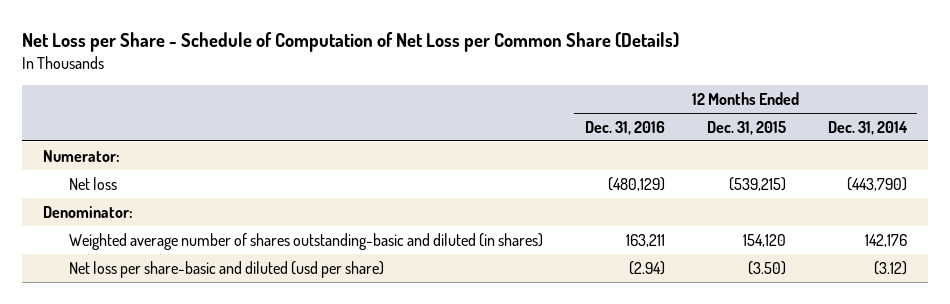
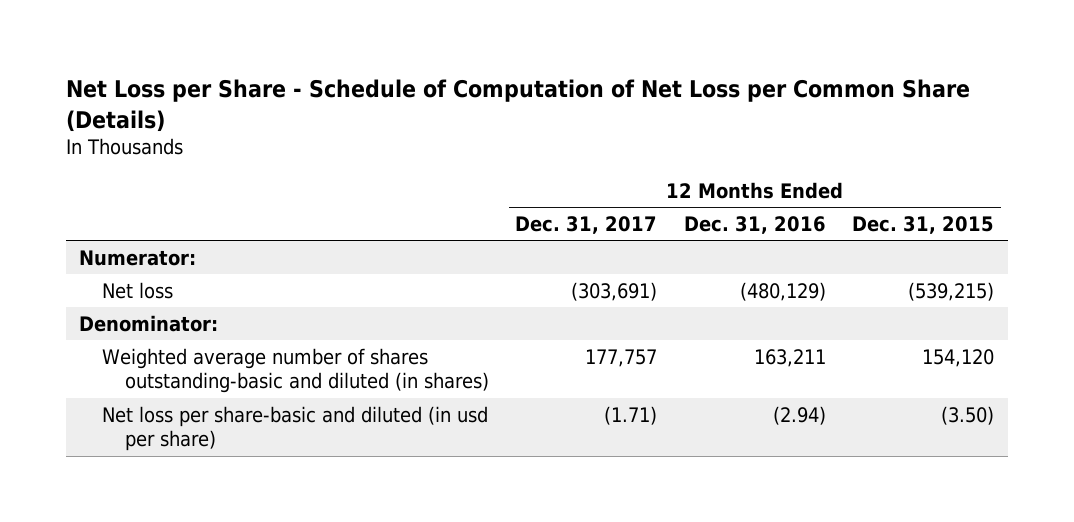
- | 12 Months Ended Dec. 31, 2016 | 12 Months Ended Dec. 31, 2015 | 12 Months Ended Dec. 31, 2014
+ | 12 Months Ended Dec. 31, 2017 | 12 Months Ended Dec. 31, 2016 | 12 Months Ended Dec. 31, 2015
- Net loss per share-basic and diluted (usd per share) | (2.94) | (3.50) | (3.12)
+ Net loss per share-basic and diluted (in usd per share) | (1.71) | (2.94) | (3.50)

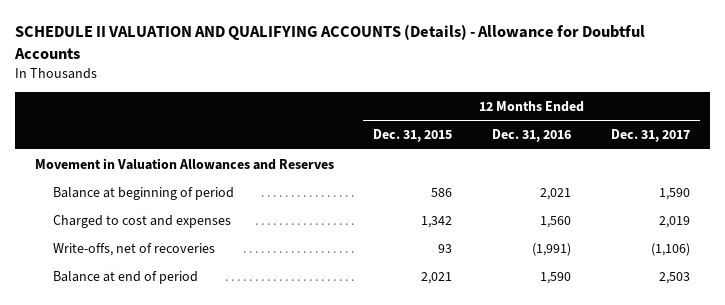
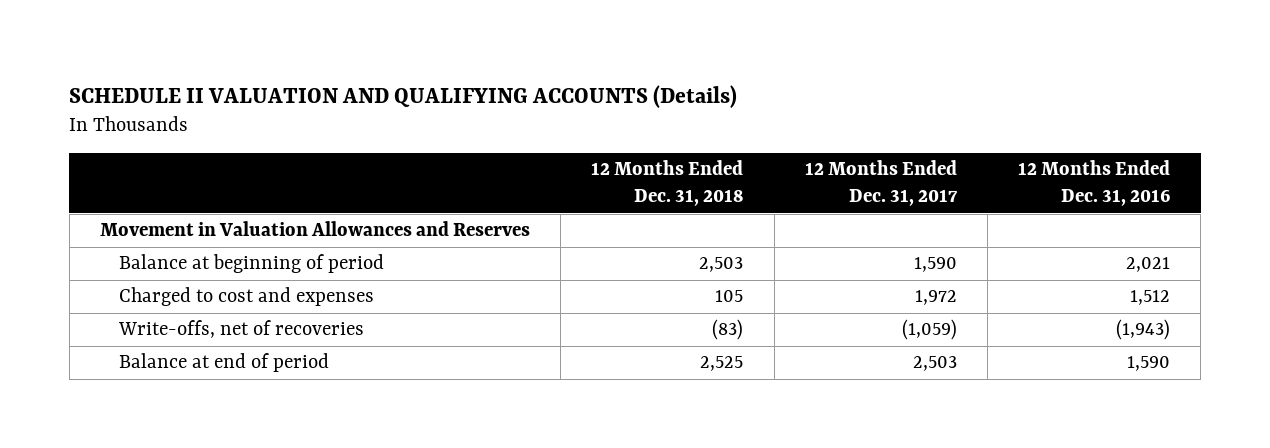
- SCHEDULE II VALUATION AND QUALIFYING ACCOUNTS (Details) - Allowance for Doubtful Accounts
+ SCHEDULE II VALUATION AND QUALIFYING ACCOUNTS (Details)
- | 12 Months Ended Dec. 31, 2015 | 12 Months Ended Dec. 31, 2016 | 12 Months Ended Dec. 31, 2017
+ | 12 Months Ended Dec. 31, 2018 | 12 Months Ended Dec. 31, 2017 | 12 Months Ended Dec. 31, 2016
- Charged to cost and expenses | 1,342 | 1,560 | 2,019
- Write-offs, net of recoveries | 93 | (1,991) | (1,106)
+ Charged to cost and expenses | 105 | 1,972 | 1,512
+ Write-offs, net of recoveries | (83) | (1,059) | (1,943)

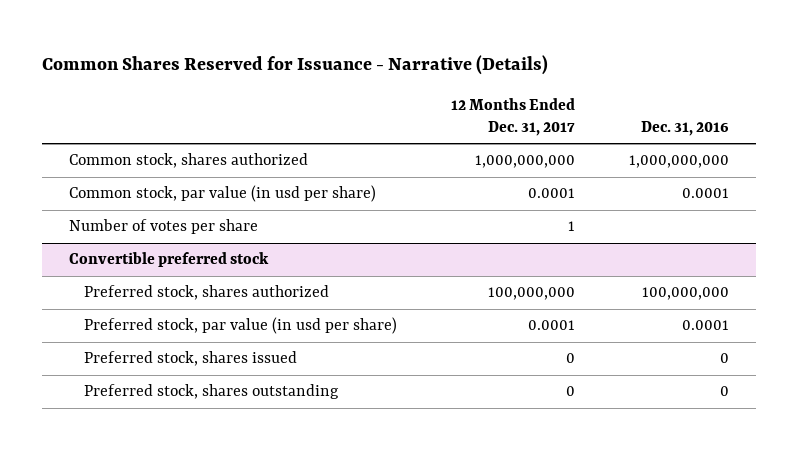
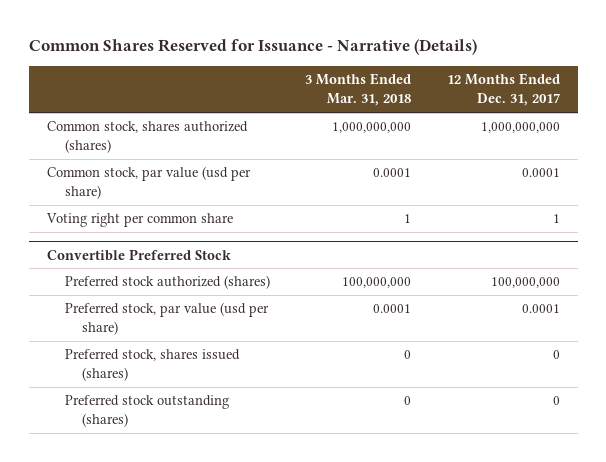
- | 12 Months Ended Dec. 31, 2017 | Dec. 31, 2016
+ | 3 Months Ended Mar. 31, 2018 | 12 Months Ended Dec. 31, 2017
- Common stock, shares authorized | 1,000,000,000 | 1,000,000,000
- Common stock, par value (in usd per share) | 0.0001 | 0.0001
- Number of votes per share | 1 |
- Convertible preferred stock
- Preferred stock, shares authorized | 100,000,000 | 100,000,000
- Preferred stock, par value (in usd per share) | 0.0001 | 0.0001
- Preferred stock, shares issued | 0 | 0
- Preferred stock, shares outstanding | 0 | 0
+ Common stock, shares authorized (shares) | 1,000,000,000 | 1,000,000,000
+ Common stock, par value (usd per share) | 0.0001 | 0.0001
+ Voting right per common share | 1 | 1
+ Convertible Preferred Stock
+ Preferred stock authorized (shares) | 100,000,000 | 100,000,000
+ Preferred stock, par value (usd per share) | 0.0001 | 0.0001
+ Preferred stock, shares issued (shares) | 0 | 0
+ Preferred stock outstanding (shares) | 0 | 0

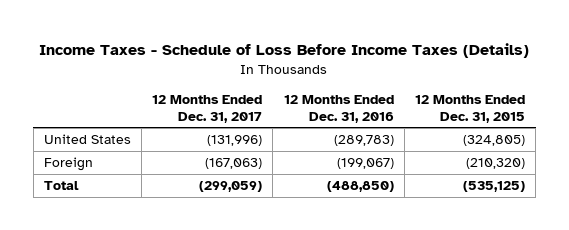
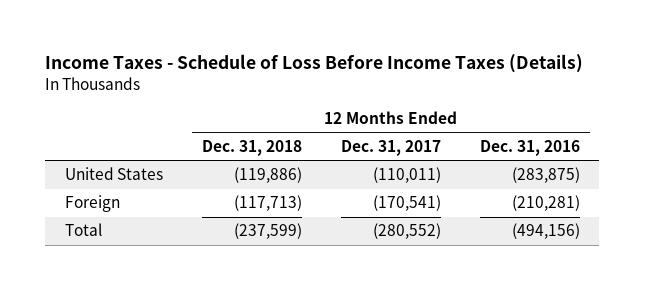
- | 12 Months Ended Dec. 31, 2017 | 12 Months Ended Dec. 31, 2016 | 12 Months Ended Dec. 31, 2015
+ | 12 Months Ended Dec. 31, 2018 | 12 Months Ended Dec. 31, 2017 | 12 Months Ended Dec. 31, 2016
- United States | (131,996) | (289,783) | (324,805)
- Foreign | (167,063) | (199,067) | (210,320)
- Total | (299,059) | (488,850) | (535,125)
+ United States | (119,886) | (110,011) | (283,875)
+ Foreign | (117,713) | (170,541) | (210,281)
+ Total | (237,599) | (280,552) | (494,156)

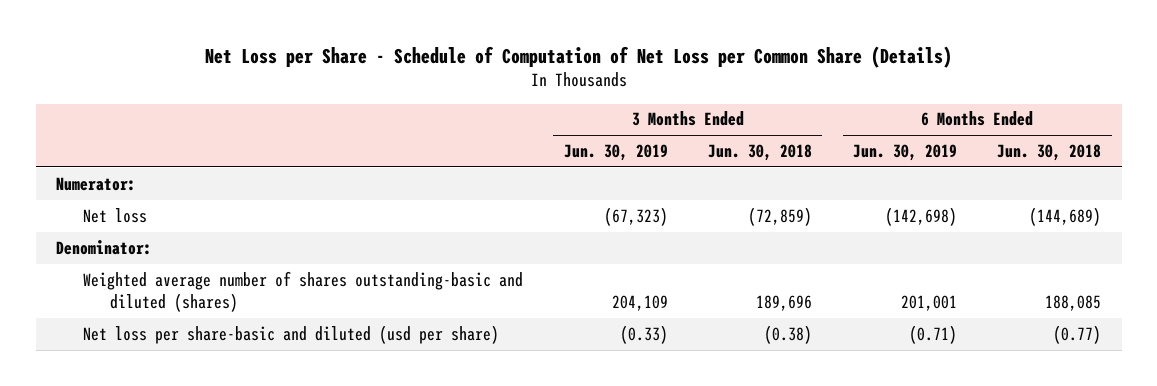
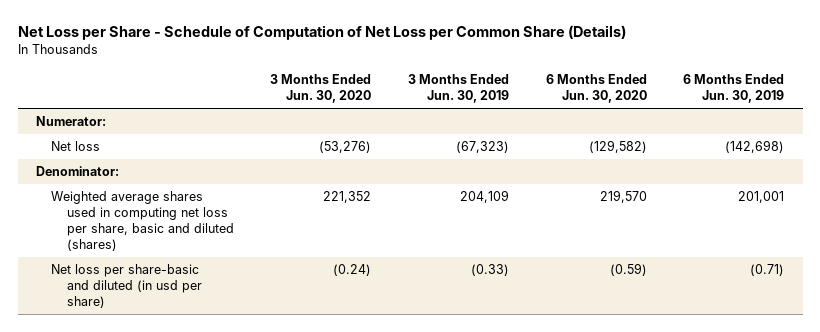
- | 3 Months Ended Jun. 30, 2019 | 3 Months Ended Jun. 30, 2018 | 6 Months Ended Jun. 30, 2019 | 6 Months Ended Jun. 30, 2018
+ | 3 Months Ended Jun. 30, 2020 | 3 Months Ended Jun. 30, 2019 | 6 Months Ended Jun. 30, 2020 | 6 Months Ended Jun. 30, 2019
- Weighted average number of shares outstanding-basic and diluted (shares) | 204,109 | 189,696 | 201,001 | 188,085
- Net loss per share-basic and diluted (usd per share) | (0.33) | (0.38) | (0.71) | (0.77)
+ Weighted average shares used in computing net loss per share, basic and diluted (shares) | 221,352 | 204,109 | 219,570 | 201,001
+ Net loss per share-basic and diluted (in usd per share) | (0.24) | (0.33) | (0.59) | (0.71)

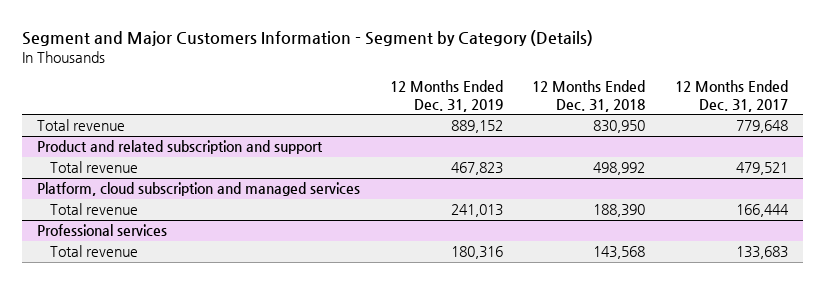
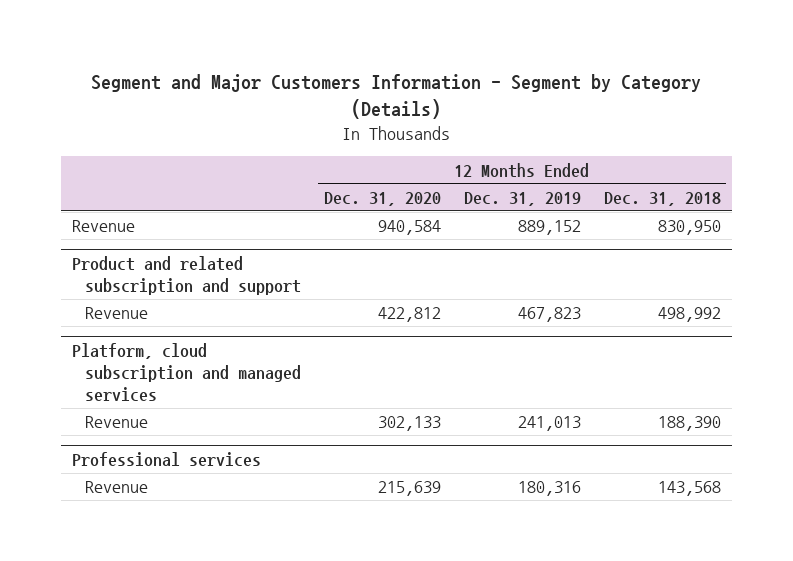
- | 12 Months Ended Dec. 31, 2019 | 12 Months Ended Dec. 31, 2018 | 12 Months Ended Dec. 31, 2017
+ | 12 Months Ended Dec. 31, 2020 | 12 Months Ended Dec. 31, 2019 | 12 Months Ended Dec. 31, 2018
- Total revenue | 889,152 | 830,950 | 779,648
+ Revenue | 940,584 | 889,152 | 830,950
@ Product and related subscription and support
- Total revenue | 467,823 | 498,992 | 479,521
+ Revenue | 422,812 | 467,823 | 498,992
@ Platform, cloud subscription and managed services
- Total revenue | 241,013 | 188,390 | 166,444
+ Revenue | 302,133 | 241,013 | 188,390
@ Professional services
- Total revenue | 180,316 | 143,568 | 133,683
+ Revenue | 215,639 | 180,316 | 143,568

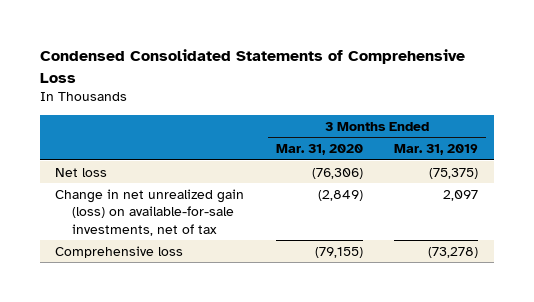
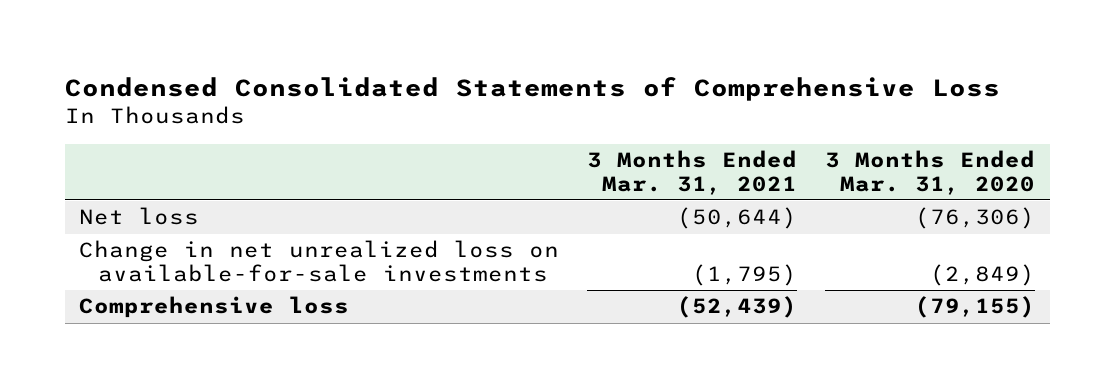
- | 3 Months Ended Mar. 31, 2020 | 3 Months Ended Mar. 31, 2019
+ | 3 Months Ended Mar. 31, 2021 | 3 Months Ended Mar. 31, 2020
- Change in net unrealized gain (loss) on available-for-sale investments, net of tax | (2,849) | 2,097
+ Change in net unrealized loss on available-for-sale investments | (1,795) | (2,849)

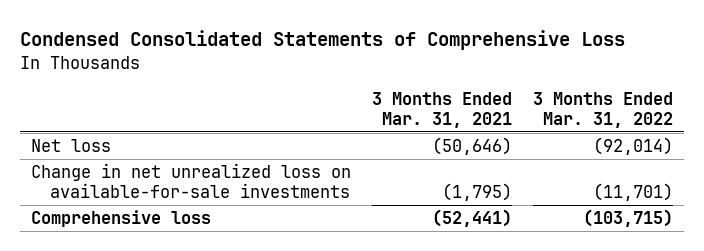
- | 3 Months Ended Mar. 31, 2021 | 3 Months Ended Mar. 31, 2020
+ | 3 Months Ended Mar. 31, 2021 | 3 Months Ended Mar. 31, 2022
- Net loss | (50,644) | (76,306)
+ Net loss | (50,646) | (92,014)
- Comprehensive loss | (52,439) | (79,155)
+ Comprehensive loss | (52,441) | (103,715)

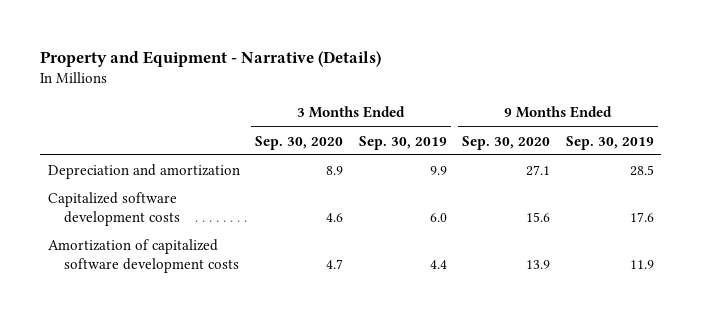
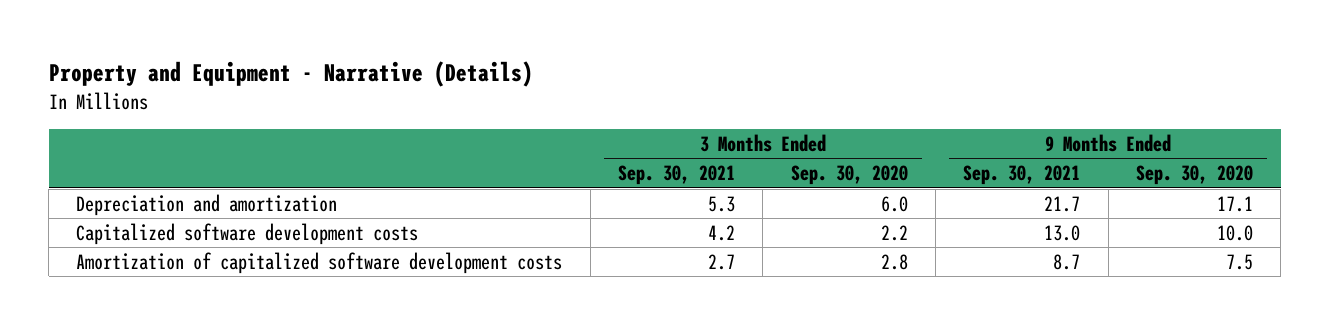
- | 3 Months Ended Sep. 30, 2020 | 3 Months Ended Sep. 30, 2019 | 9 Months Ended Sep. 30, 2020 | 9 Months Ended Sep. 30, 2019
+ | 3 Months Ended Sep. 30, 2021 | 3 Months Ended Sep. 30, 2020 | 9 Months Ended Sep. 30, 2021 | 9 Months Ended Sep. 30, 2020
- Depreciation and amortization | 8.9 | 9.9 | 27.1 | 28.5
- Capitalized software development costs | 4.6 | 6.0 | 15.6 | 17.6
- Amortization of capitalized software development costs | 4.7 | 4.4 | 13.9 | 11.9
+ Depreciation and amortization | 5.3 | 6.0 | 21.7 | 17.1
+ Capitalized software development costs | 4.2 | 2.2 | 13.0 | 10.0
+ Amortization of capitalized software development costs | 2.7 | 2.8 | 8.7 | 7.5

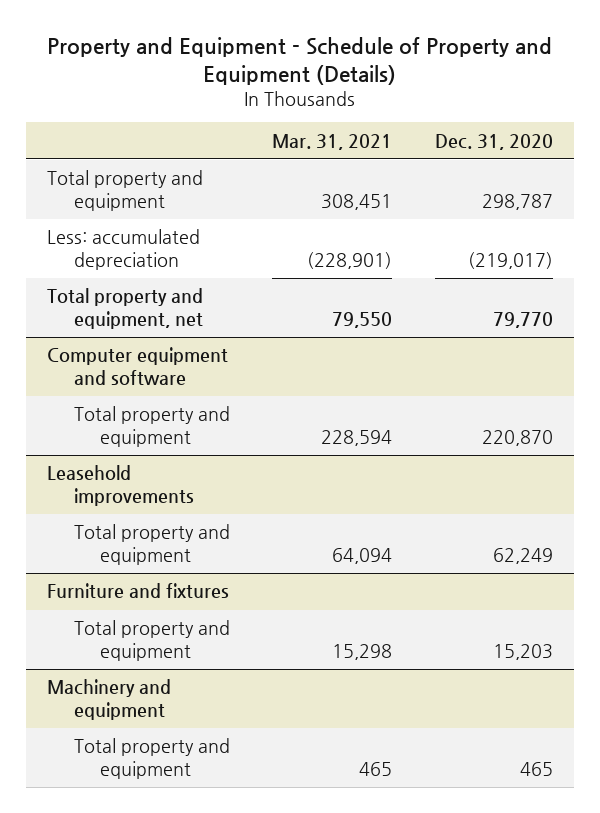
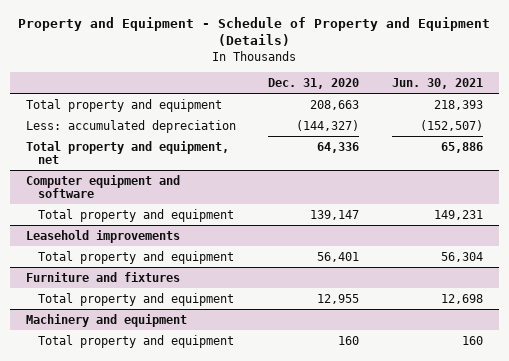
- | Mar. 31, 2021 | Dec. 31, 2020
+ | Dec. 31, 2020 | Jun. 30, 2021
- Total property and equipment | 308,451 | 298,787
- Less: accumulated depreciation | (228,901) | (219,017)
- Total property and equipment, net | 79,550 | 79,770
+ Total property and equipment | 208,663 | 218,393
+ Less: accumulated depreciation | (144,327) | (152,507)
+ Total property and equipment, net | 64,336 | 65,886
@ Computer equipment and software
- Total property and equipment | 228,594 | 220,870
+ Total property and equipment | 139,147 | 149,231
@ Leasehold improvements
- Total property and equipment | 64,094 | 62,249
+ Total property and equipment | 56,401 | 56,304
@ Furniture and fixtures
- Total property and equipment | 15,298 | 15,203
+ Total property and equipment | 12,955 | 12,698
@ Machinery and equipment
- Total property and equipment | 465 | 465
+ Total property and equipment | 160 | 160

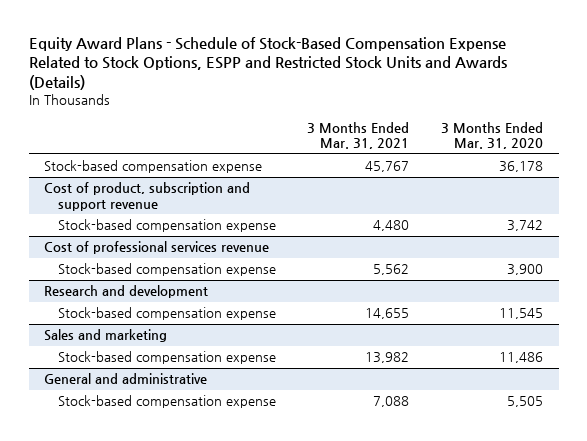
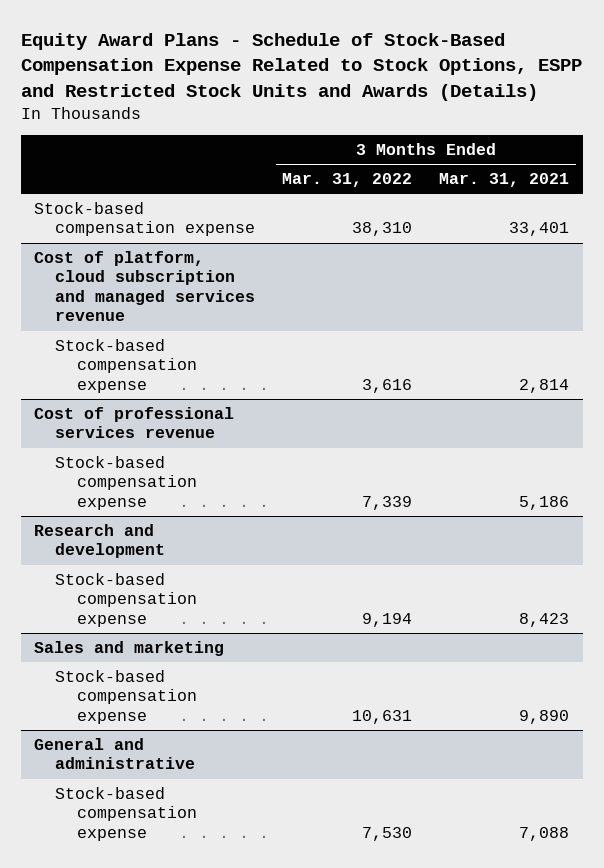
- | 3 Months Ended Mar. 31, 2021 | 3 Months Ended Mar. 31, 2020
+ | 3 Months Ended Mar. 31, 2022 | 3 Months Ended Mar. 31, 2021
- Stock-based compensation expense | 45,767 | 36,178
- Cost of product, subscription and support revenue
- Stock-based compensation expense | 4,480 | 3,742
+ Stock-based compensation expense | 38,310 | 33,401
+ Cost of platform, cloud subscription and managed services revenue
+ Stock-based compensation expense | 3,616 | 2,814
@ Cost of professional services revenue
- Stock-based compensation expense | 5,562 | 3,900
+ Stock-based compensation expense | 7,339 | 5,186
@ Research and development
- Stock-based compensation expense | 14,655 | 11,545
+ Stock-based compensation expense | 9,194 | 8,423
@ Sales and marketing
- Stock-based compensation expense | 13,982 | 11,486
+ Stock-based compensation expense | 10,631 | 9,890

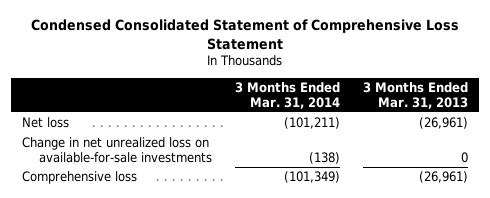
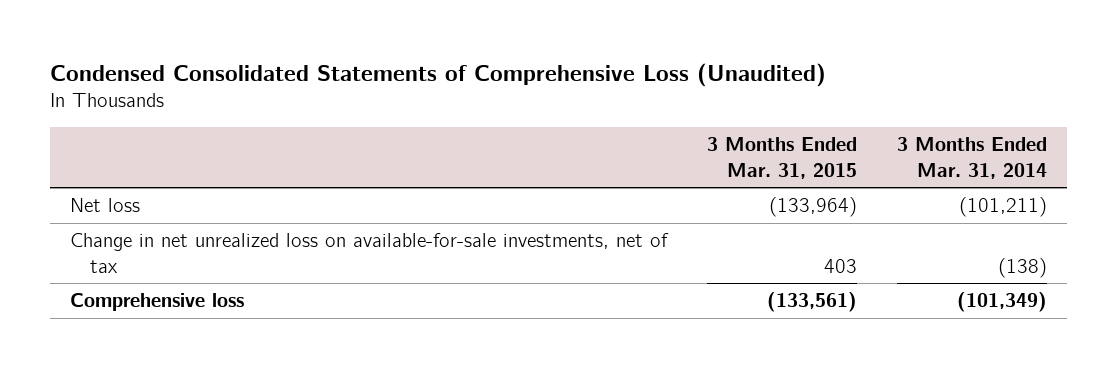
- Condensed Consolidated Statement of Comprehensive Loss Statement
+ Condensed Consolidated Statements of Comprehensive Loss (Unaudited)
- | 3 Months Ended Mar. 31, 2014 | 3 Months Ended Mar. 31, 2013
+ | 3 Months Ended Mar. 31, 2015 | 3 Months Ended Mar. 31, 2014
- Change in net unrealized loss on available-for-sale investments | (138) | 0
+ Change in net unrealized loss on available-for-sale investments, net of tax | 403 | (138)

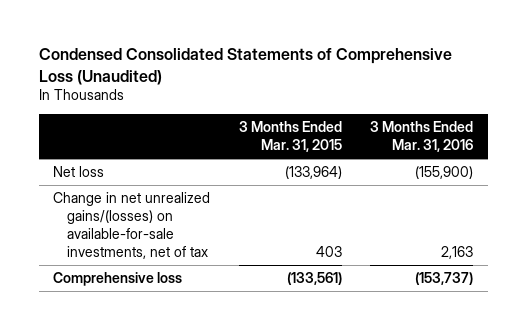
- | 3 Months Ended Mar. 31, 2015 | 3 Months Ended Mar. 31, 2014
+ | 3 Months Ended Mar. 31, 2015 | 3 Months Ended Mar. 31, 2016
- Change in net unrealized loss on available-for-sale investments, net of tax | 403 | (138)
+ Change in net unrealized gains/(losses) on available-for-sale investments, net of tax | 403 | 2,163

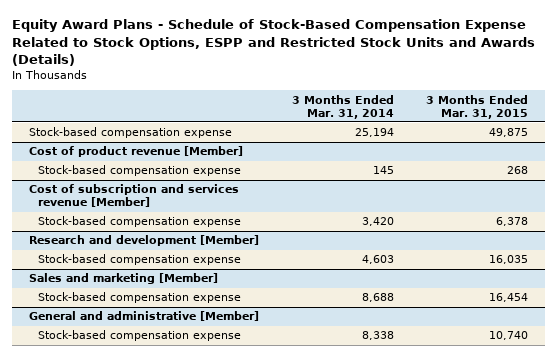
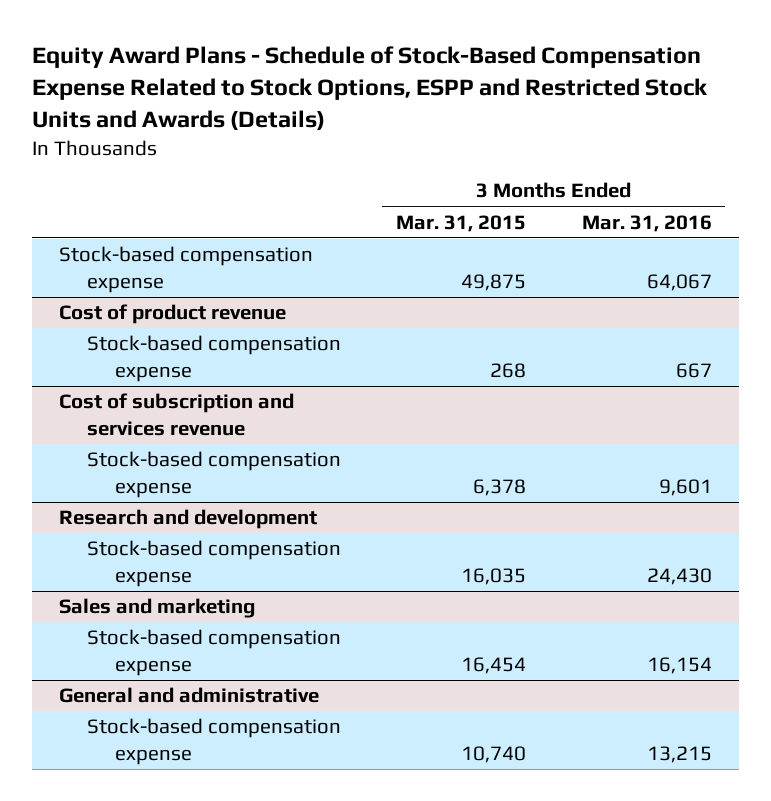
- | 3 Months Ended Mar. 31, 2014 | 3 Months Ended Mar. 31, 2015
+ | 3 Months Ended Mar. 31, 2015 | 3 Months Ended Mar. 31, 2016
- Cost of product revenue [Member]
+ Cost of product revenue
- Cost of subscription and services revenue [Member]
+ Cost of subscription and services revenue
- Research and development [Member]
+ Research and development
- Sales and marketing [Member]
+ Sales and marketing
- General and administrative [Member]
+ General and administrative

